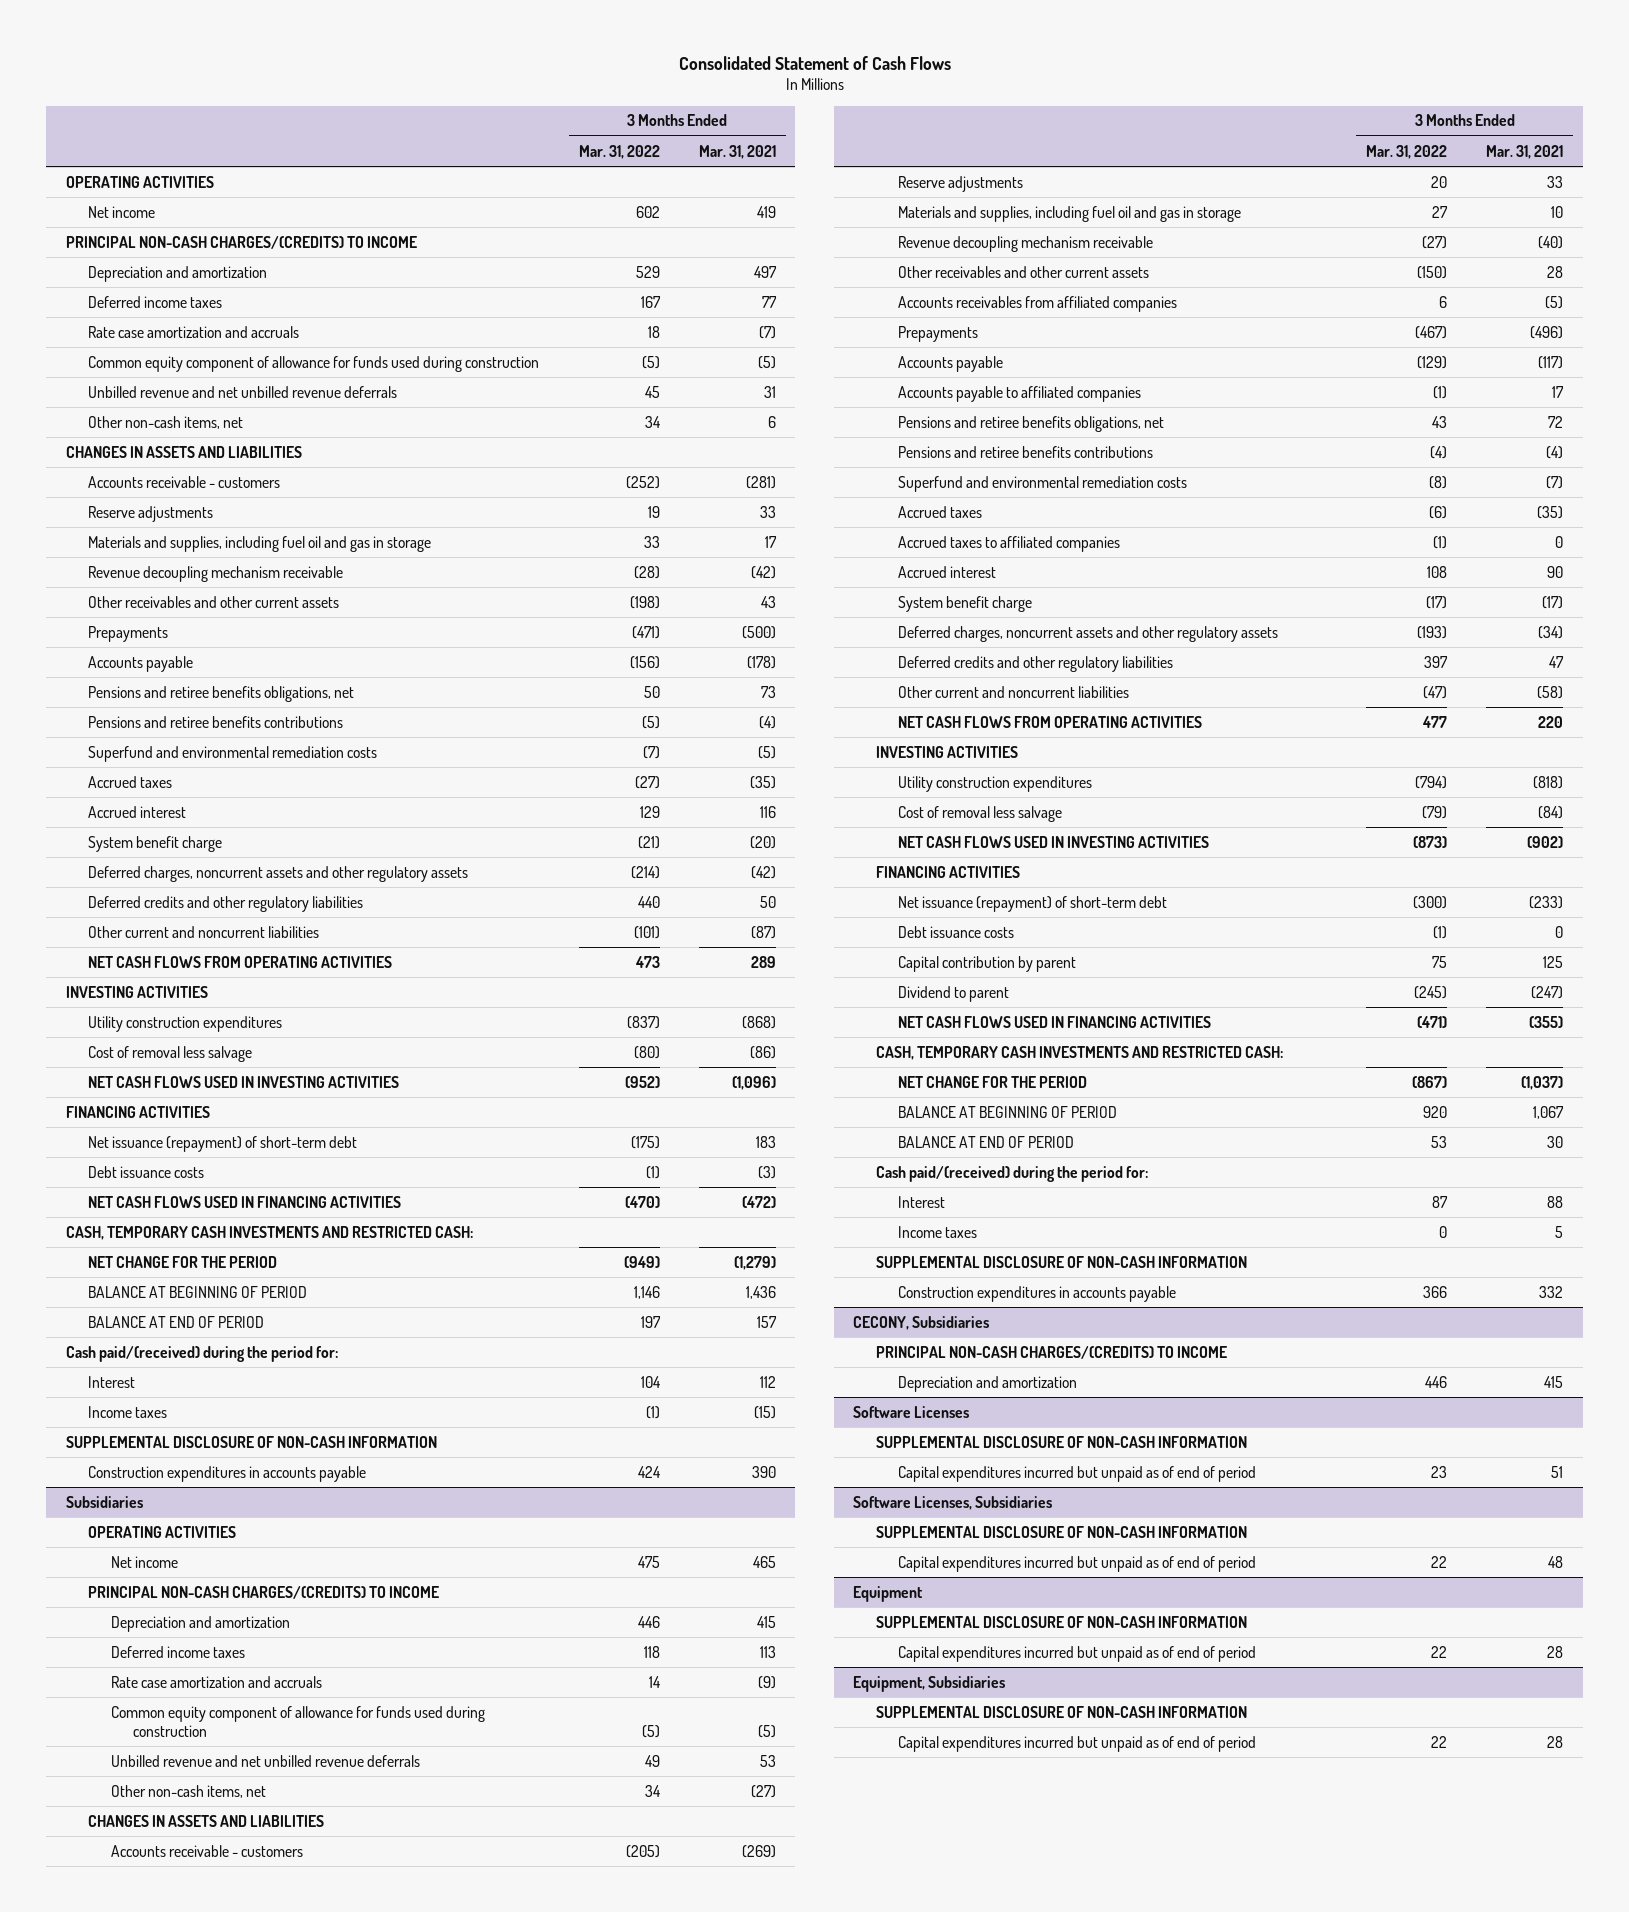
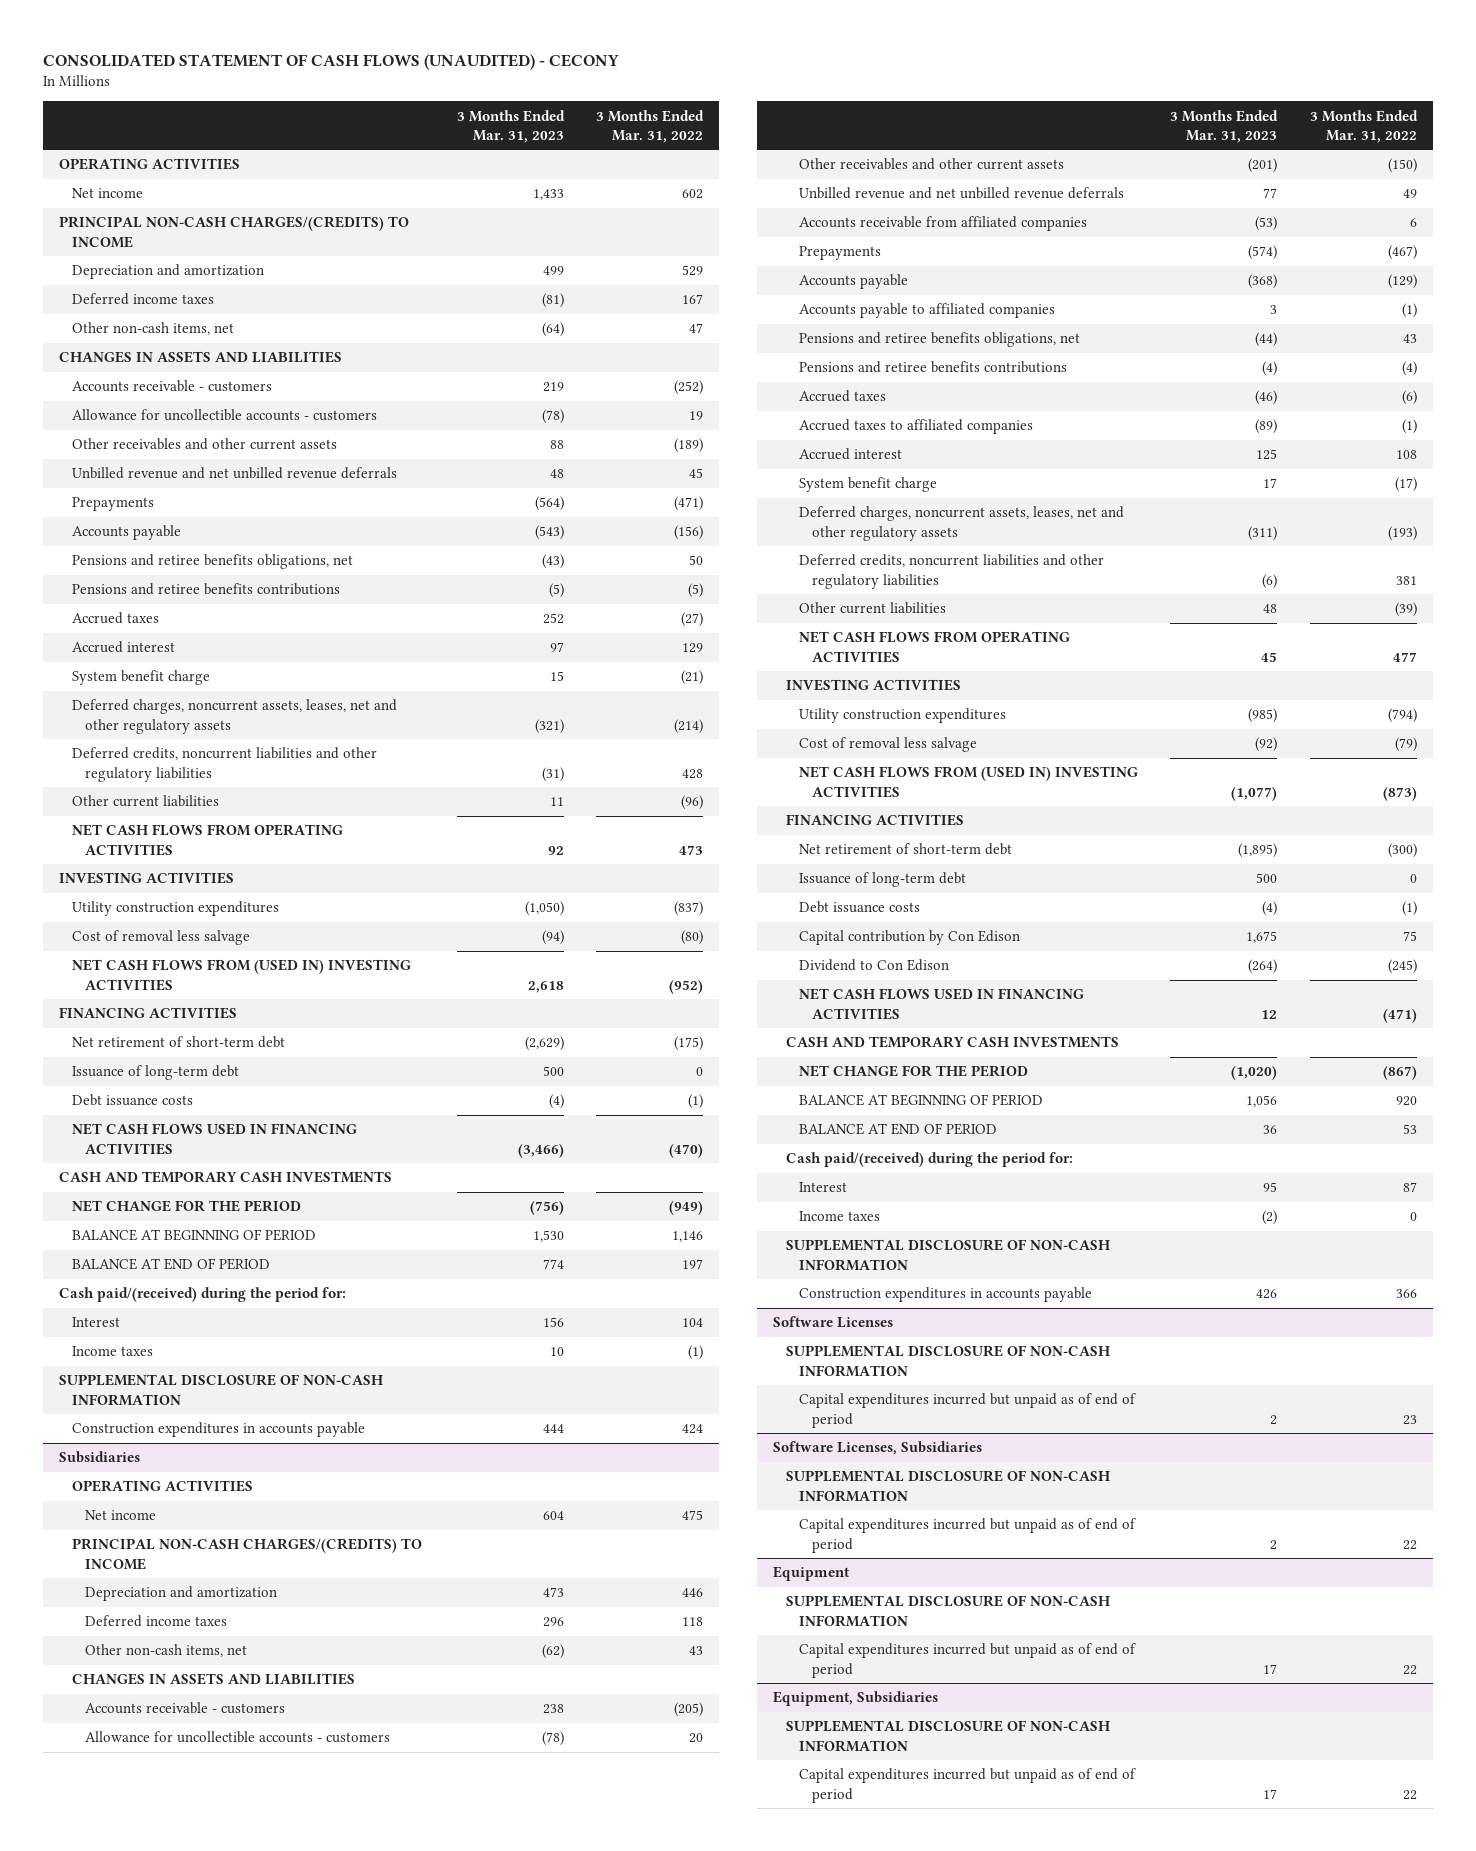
- Consolidated Statement of Cash Flows
+ CONSOLIDATED STATEMENT OF CASH FLOWS (UNAUDITED) - CECONY
- | 3 Months Ended Mar. 31, 2022 | 3 Months Ended Mar. 31, 2021
+ | 3 Months Ended Mar. 31, 2023 | 3 Months Ended Mar. 31, 2022
- Rate case amortization and accruals | 18 | (7)
- Common equity component of allowance for funds used during construction | (5) | (5)
- Other non-cash items, net | 34 | 6
+ Other non-cash items, net | (64) | 47
- Reserve adjustments | 19 | 33
- Materials and supplies, including fuel oil and gas in storage | 33 | 17
- Revenue decoupling mechanism receivable | (28) | (42)
- Other receivables and other current assets | (198) | 43
+ Allowance for uncollectible accounts - customers | (78) | 19
+ Other receivables and other current assets | 88 | (189)
moved down: Unbilled revenue and net unbilled revenue deferrals | 48 | 45
- Superfund and environmental remediation costs | (7) | (5)
- Deferred charges, noncurrent assets and other regulatory assets | (214) | (42)
- Deferred credits and other regulatory liabilities | 440 | 50
- Other current and noncurrent liabilities | (101) | (87)
+ Deferred charges, noncurrent assets, leases, net and other regulatory assets | (321) | (214)
+ Deferred credits, noncurrent liabilities and other regulatory liabilities | (31) | 428
+ Other current liabilities | 11 | (96)
- NET CASH FLOWS USED IN INVESTING ACTIVITIES | (952) | (1,096)
+ NET CASH FLOWS FROM (USED IN) INVESTING ACTIVITIES | 2,618 | (952)
- Net issuance (repayment) of short-term debt | (175) | 183
+ Net retirement of short-term debt | (2,629) | (175)
+ Issuance of long-term debt | 500 | 0
- CASH, TEMPORARY CASH INVESTMENTS AND RESTRICTED CASH:
+ CASH AND TEMPORARY CASH INVESTMENTS
@ Subsidiaries
- Rate case amortization and accruals | 14 | (9)
- Common equity component of allowance for funds used during construction | (5) | (5)
- Other non-cash items, net | 34 | (27)
+ Other non-cash items, net | (62) | 43
- Reserve adjustments | 20 | 33
- Materials and supplies, including fuel oil and gas in storage | 27 | 10
- Revenue decoupling mechanism receivable | (27) | (40)
+ Allowance for uncollectible accounts - customers | (78) | 20
- Accounts receivables from affiliated companies | 6 | (5)
moved down: Unbilled revenue and net unbilled revenue deferrals | 77 | 49
+ Accounts receivable from affiliated companies | (53) | 6
- Superfund and environmental remediation costs | (8) | (7)
- Deferred charges, noncurrent assets and other regulatory assets | (193) | (34)
- Deferred credits and other regulatory liabilities | 397 | 47
- Other current and noncurrent liabilities | (47) | (58)
+ Deferred charges, noncurrent assets, leases, net and other regulatory assets | (311) | (193)
+ Deferred credits, noncurrent liabilities and other regulatory liabilities | (6) | 381
+ Other current liabilities | 48 | (39)
- NET CASH FLOWS USED IN INVESTING ACTIVITIES | (873) | (902)
+ NET CASH FLOWS FROM (USED IN) INVESTING ACTIVITIES | (1,077) | (873)
- Net issuance (repayment) of short-term debt | (300) | (233)
+ Net retirement of short-term debt | (1,895) | (300)
+ Issuance of long-term debt | 500 | 0
- Capital contribution by parent | 75 | 125
- Dividend to parent | (245) | (247)
+ Capital contribution by Con Edison | 1,675 | 75
+ Dividend to Con Edison | (264) | (245)
- CASH, TEMPORARY CASH INVESTMENTS AND RESTRICTED CASH:
+ CASH AND TEMPORARY CASH INVESTMENTS
- CECONY, Subsidiaries
- PRINCIPAL NON-CASH CHARGES/(CREDITS) TO INCOME
- Depreciation and amortization | 446 | 415

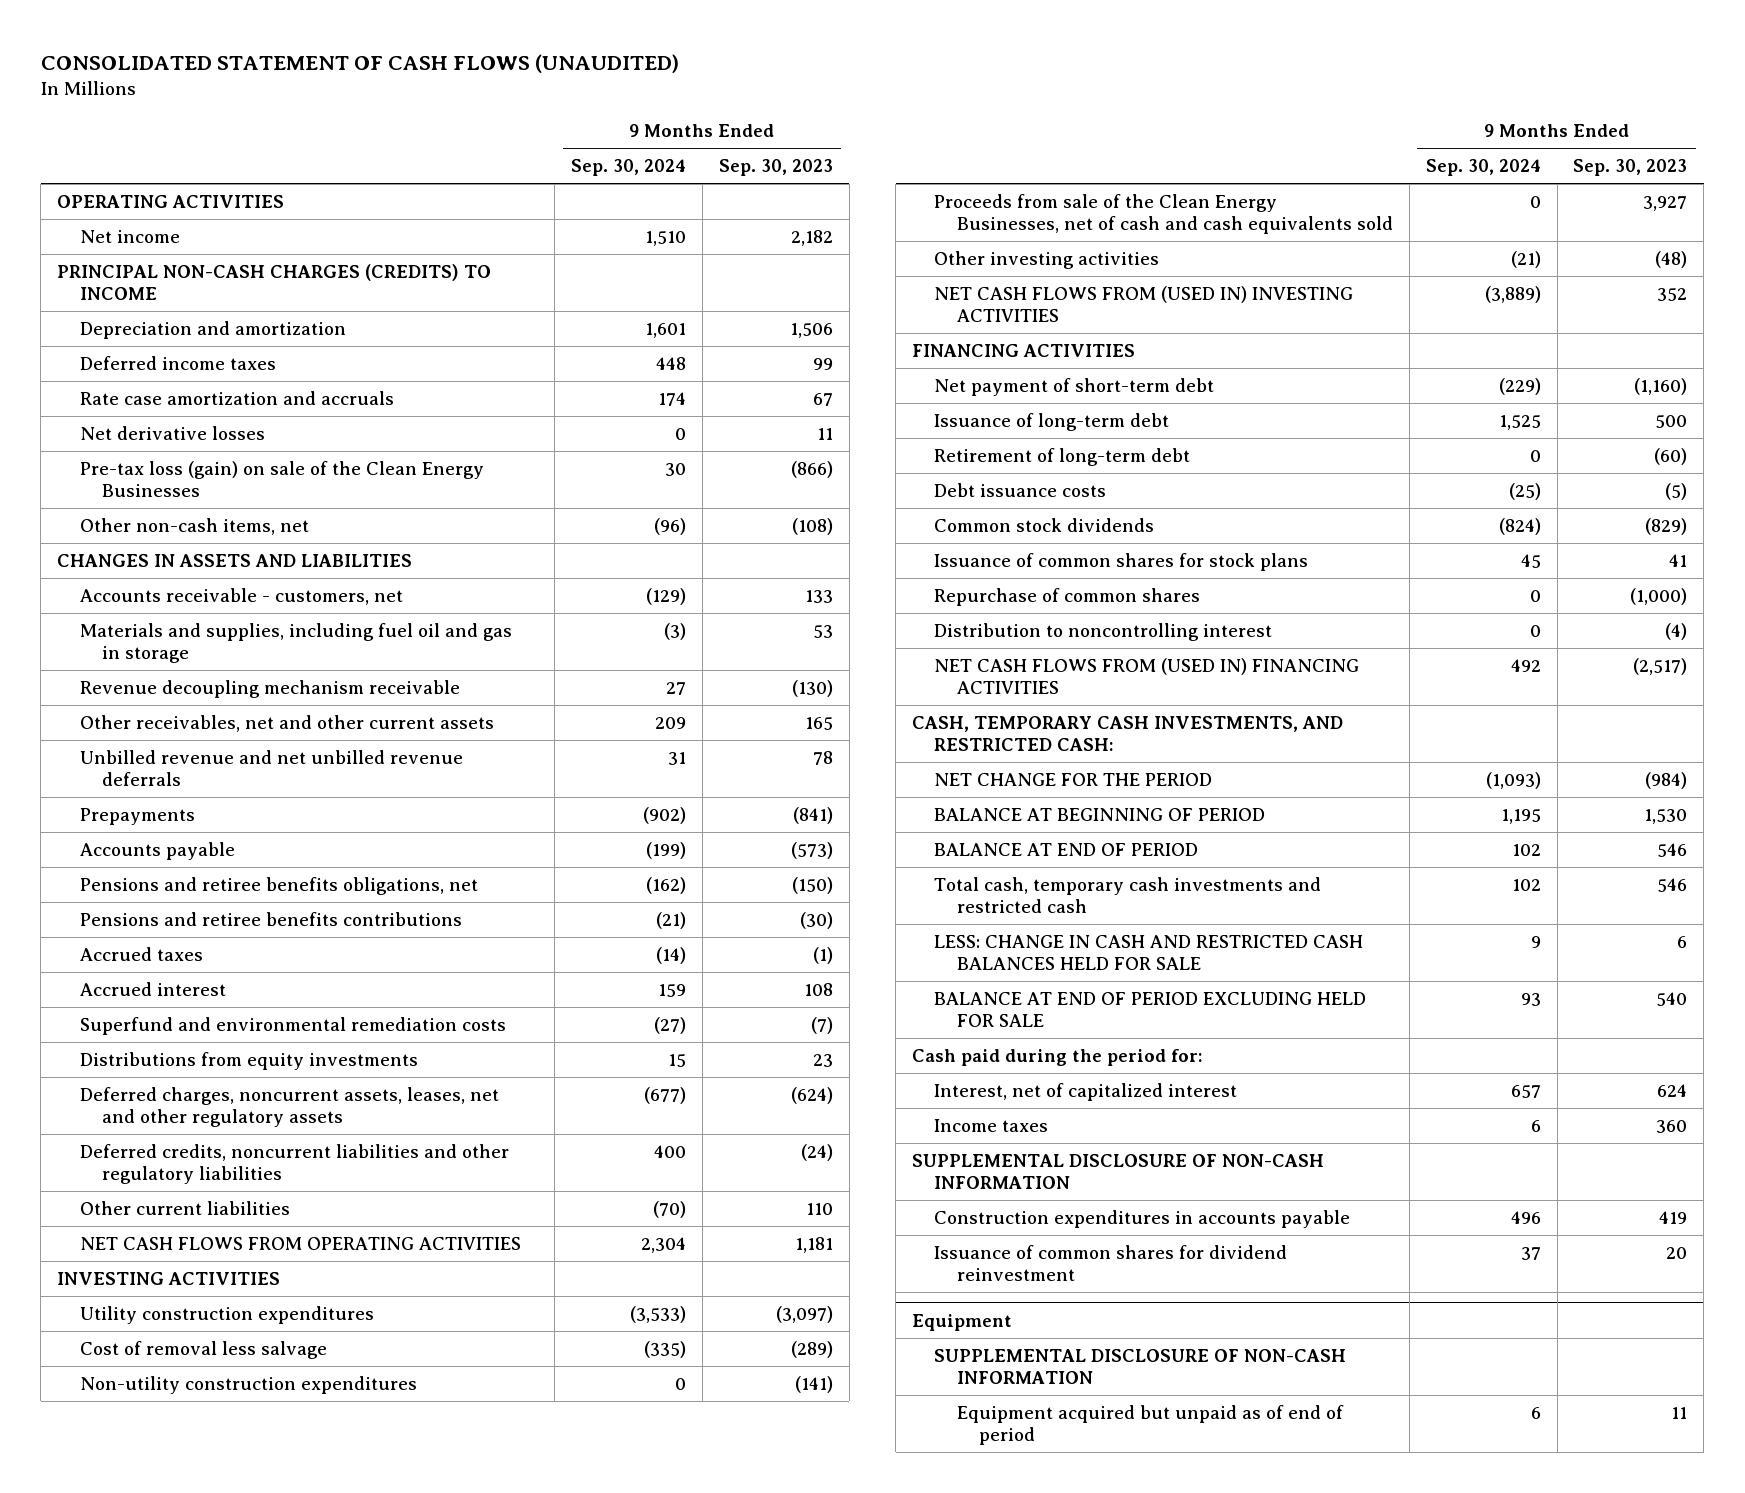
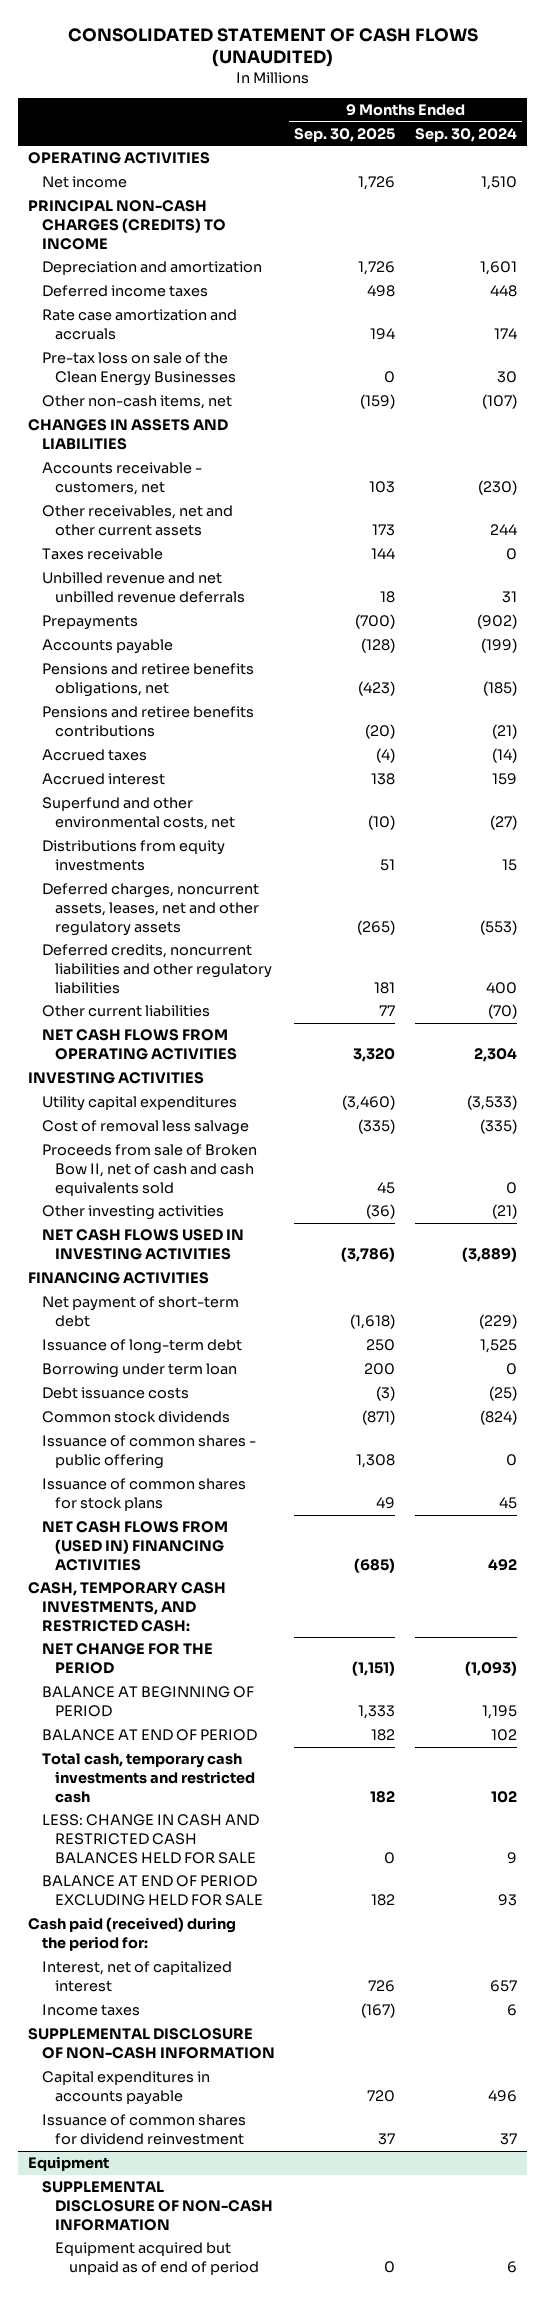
- | 9 Months Ended Sep. 30, 2024 | 9 Months Ended Sep. 30, 2023
+ | 9 Months Ended Sep. 30, 2025 | 9 Months Ended Sep. 30, 2024
- Net derivative losses | 0 | 11
- Pre-tax loss (gain) on sale of the Clean Energy Businesses | 30 | (866)
- Other non-cash items, net | (96) | (108)
+ Pre-tax loss on sale of the Clean Energy Businesses | 0 | 30
+ Other non-cash items, net | (159) | (107)
- Accounts receivable - customers, net | (129) | 133
- Materials and supplies, including fuel oil and gas in storage | (3) | 53
- Revenue decoupling mechanism receivable | 27 | (130)
- Other receivables, net and other current assets | 209 | 165
+ Accounts receivable - customers, net | 103 | (230)
+ Other receivables, net and other current assets | 173 | 244
+ Taxes receivable | 144 | 0
- Pensions and retiree benefits obligations, net | (162) | (150)
+ Pensions and retiree benefits obligations, net | (423) | (185)
- Superfund and environmental remediation costs | (27) | (7)
+ Superfund and other environmental costs, net | (10) | (27)
- Deferred charges, noncurrent assets, leases, net and other regulatory assets | (677) | (624)
+ Deferred charges, noncurrent assets, leases, net and other regulatory assets | (265) | (553)
- Utility construction expenditures | (3,533) | (3,097)
+ Utility capital expenditures | (3,460) | (3,533)
- Non-utility construction expenditures | 0 | (141)
- Proceeds from sale of the Clean Energy Businesses, net of cash and cash equivalents sold | 0 | 3,927
+ Proceeds from sale of Broken Bow II, net of cash and cash equivalents sold | 45 | 0
- NET CASH FLOWS FROM (USED IN) INVESTING ACTIVITIES | (3,889) | 352
+ NET CASH FLOWS USED IN INVESTING ACTIVITIES | (3,786) | (3,889)
- Retirement of long-term debt | 0 | (60)
+ Borrowing under term loan | 200 | 0
+ Issuance of common shares - public offering | 1,308 | 0
- Repurchase of common shares | 0 | (1,000)
- Distribution to noncontrolling interest | 0 | (4)
- Cash paid during the period for:
+ Cash paid (received) during the period for:
- Construction expenditures in accounts payable | 496 | 419
+ Capital expenditures in accounts payable | 720 | 496

